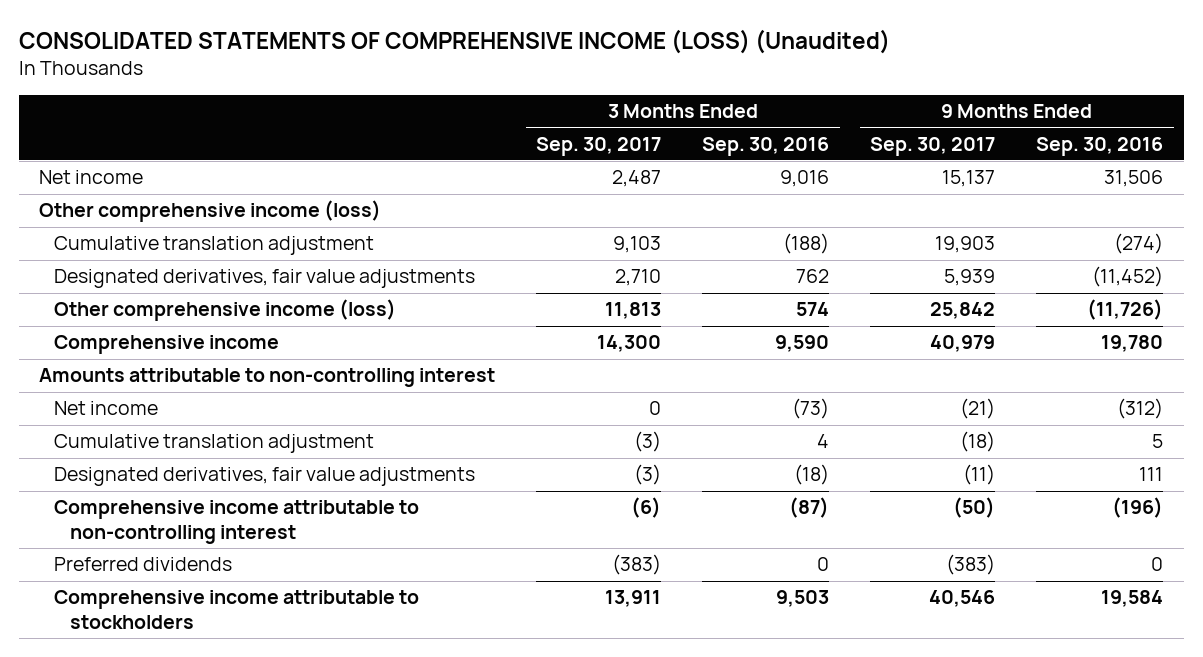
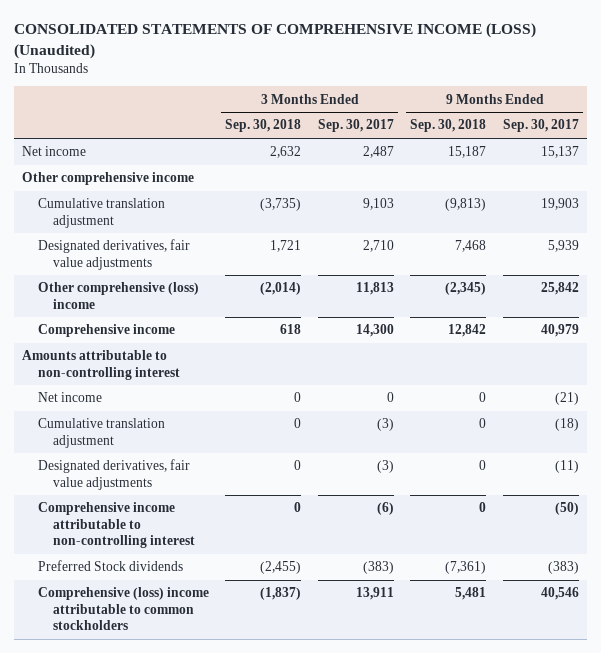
- | 3 Months Ended Sep. 30, 2017 | 3 Months Ended Sep. 30, 2016 | 9 Months Ended Sep. 30, 2017 | 9 Months Ended Sep. 30, 2016
+ | 3 Months Ended Sep. 30, 2018 | 3 Months Ended Sep. 30, 2017 | 9 Months Ended Sep. 30, 2018 | 9 Months Ended Sep. 30, 2017
- Other comprehensive income (loss)
+ Other comprehensive income
- Other comprehensive income (loss) | 11,813 | 574 | 25,842 | (11,726)
+ Other comprehensive (loss) income | (2,014) | 11,813 | (2,345) | 25,842
- Preferred dividends | (383) | 0 | (383) | 0
- Comprehensive income attributable to stockholders | 13,911 | 9,503 | 40,546 | 19,584
+ Preferred Stock dividends | (2,455) | (383) | (7,361) | (383)
+ Comprehensive (loss) income attributable to common stockholders | (1,837) | 13,911 | 5,481 | 40,546

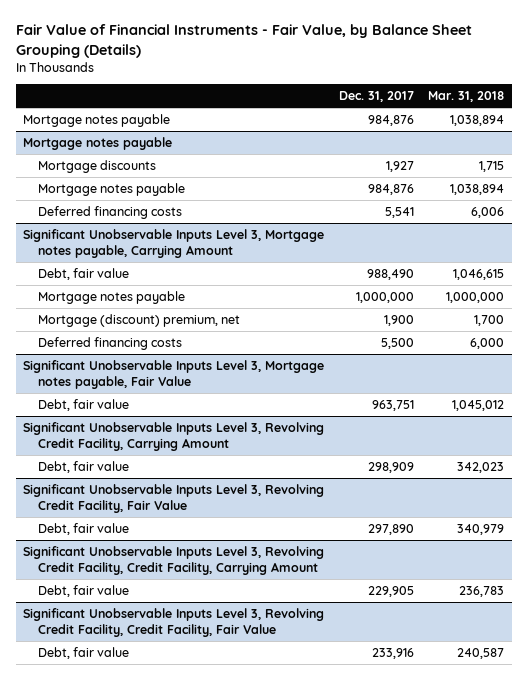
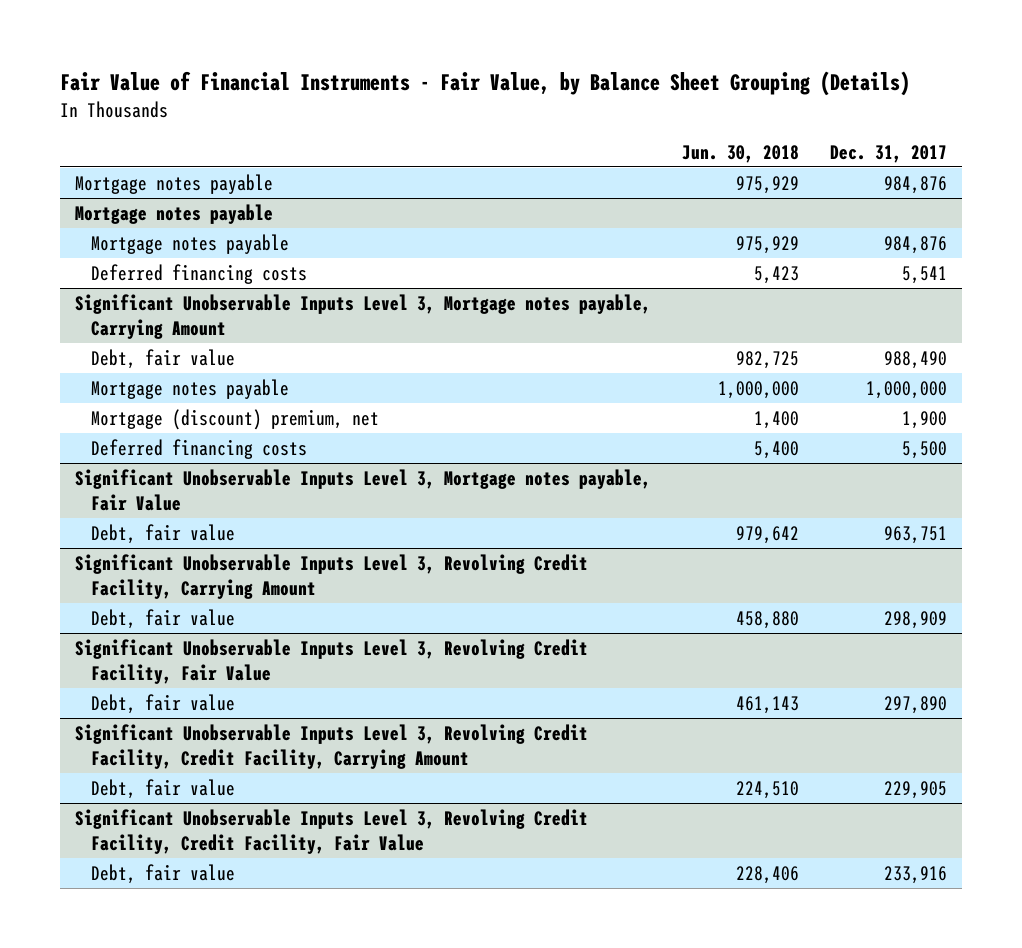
- | Dec. 31, 2017 | Mar. 31, 2018
+ | Jun. 30, 2018 | Dec. 31, 2017
@ Mortgage notes payable
- Mortgage discounts | 1,927 | 1,715

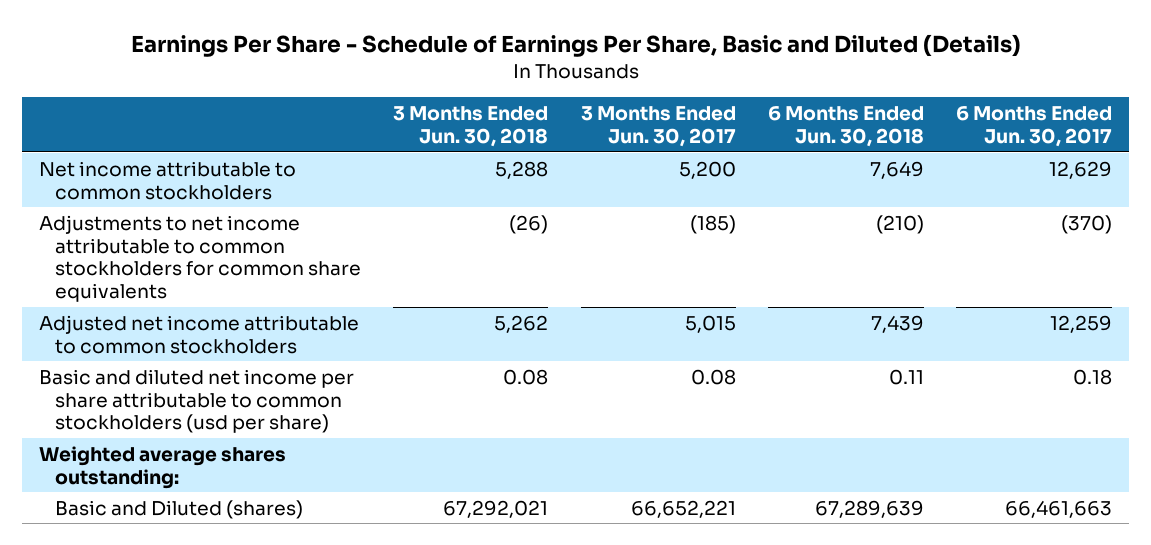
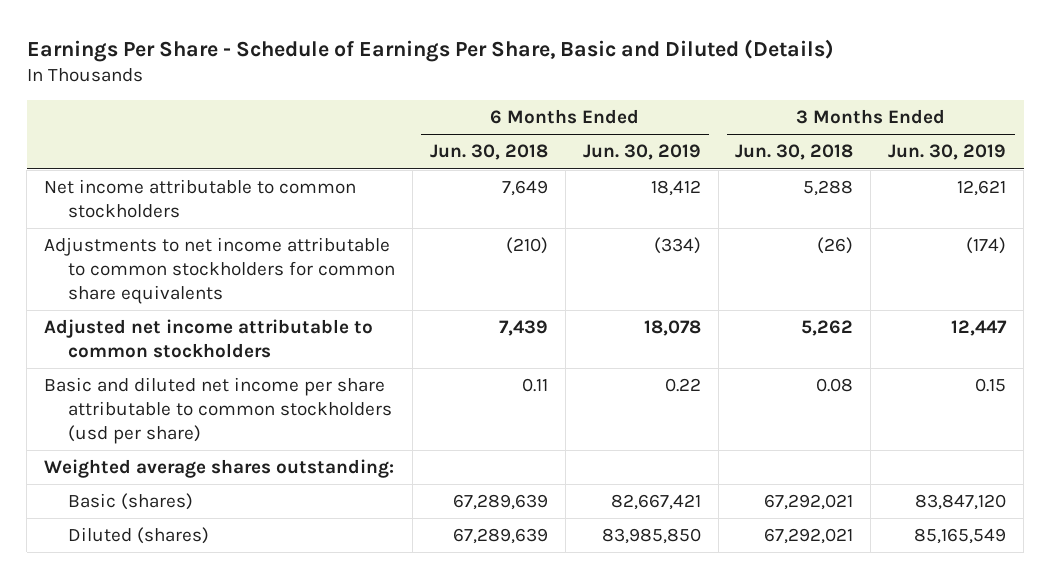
- | 3 Months Ended Jun. 30, 2018 | 3 Months Ended Jun. 30, 2017 | 6 Months Ended Jun. 30, 2018 | 6 Months Ended Jun. 30, 2017
+ | 6 Months Ended Jun. 30, 2018 | 6 Months Ended Jun. 30, 2019 | 3 Months Ended Jun. 30, 2018 | 3 Months Ended Jun. 30, 2019
- Basic and Diluted (shares) | 67,292,021 | 66,652,221 | 67,289,639 | 66,461,663
+ Basic (shares) | 67,289,639 | 82,667,421 | 67,292,021 | 83,847,120
+ Diluted (shares) | 67,289,639 | 83,985,850 | 67,292,021 | 85,165,549

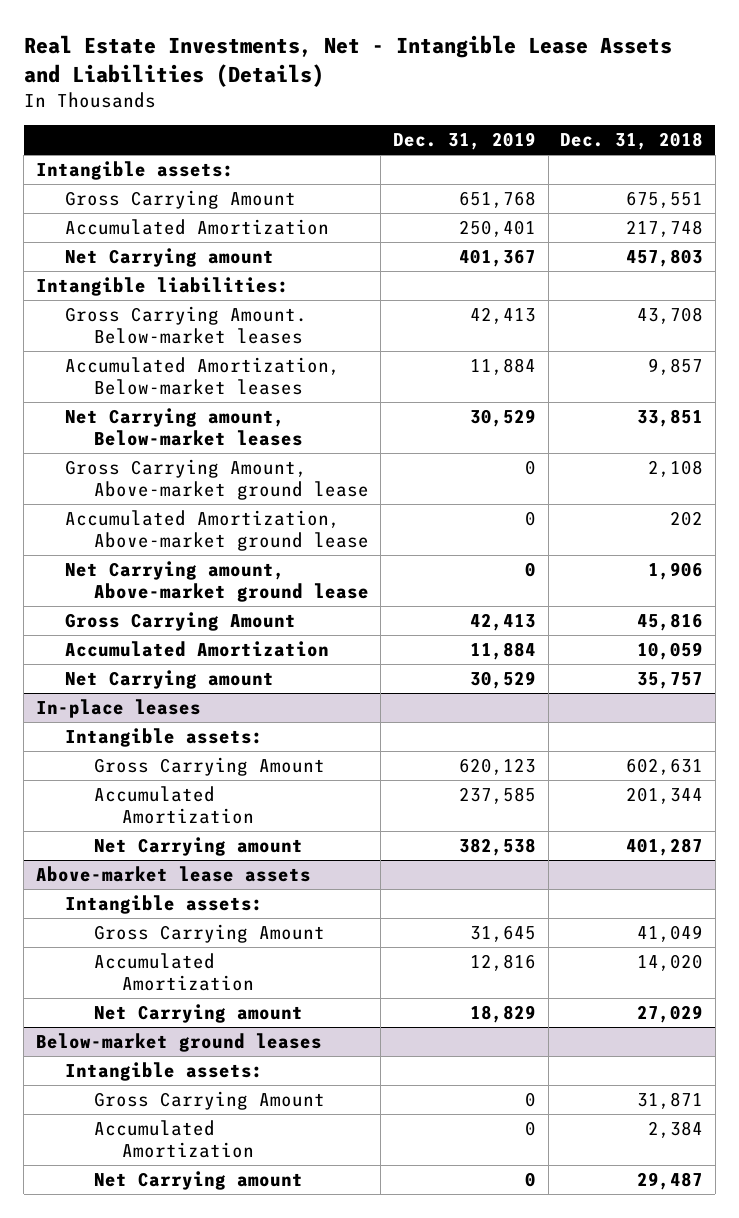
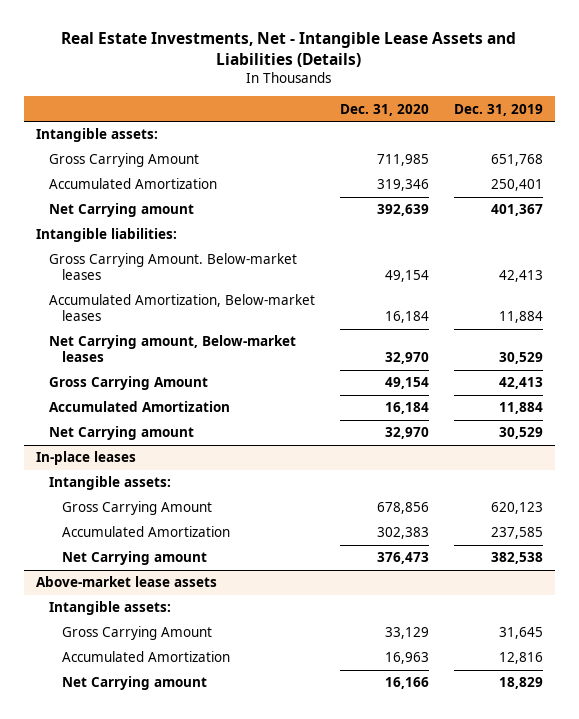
- | Dec. 31, 2019 | Dec. 31, 2018
+ | Dec. 31, 2020 | Dec. 31, 2019
- Gross Carrying Amount, Above-market ground lease | 0 | 2,108
- Accumulated Amortization, Above-market ground lease | 0 | 202
- Net Carrying amount, Above-market ground lease | 0 | 1,906
- Below-market ground leases
- Intangible assets:
- Gross Carrying Amount | 0 | 31,871
- Accumulated Amortization | 0 | 2,384
- Net Carrying amount | 0 | 29,487

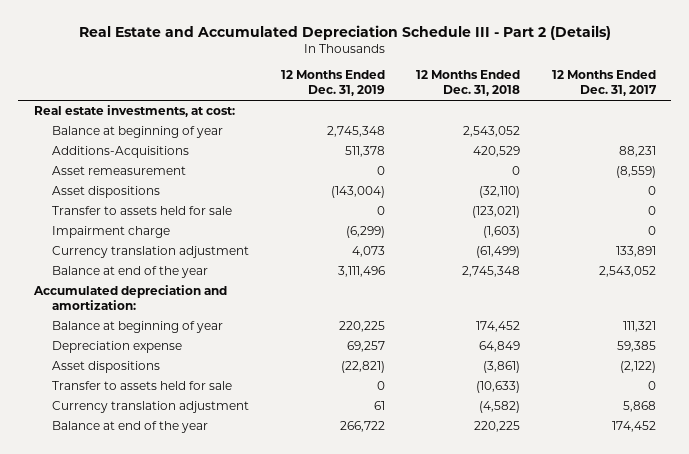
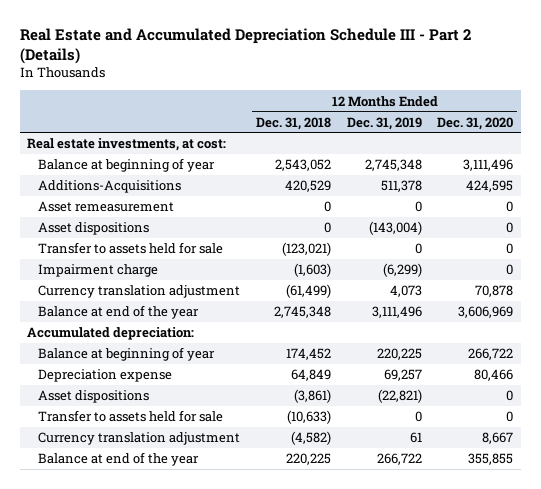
- | 12 Months Ended Dec. 31, 2019 | 12 Months Ended Dec. 31, 2018 | 12 Months Ended Dec. 31, 2017
+ | 12 Months Ended Dec. 31, 2018 | 12 Months Ended Dec. 31, 2019 | 12 Months Ended Dec. 31, 2020
- Asset dispositions | (143,004) | (32,110) | 0
+ Asset dispositions | 0 | (143,004) | 0
- Accumulated depreciation and amortization:
+ Accumulated depreciation:

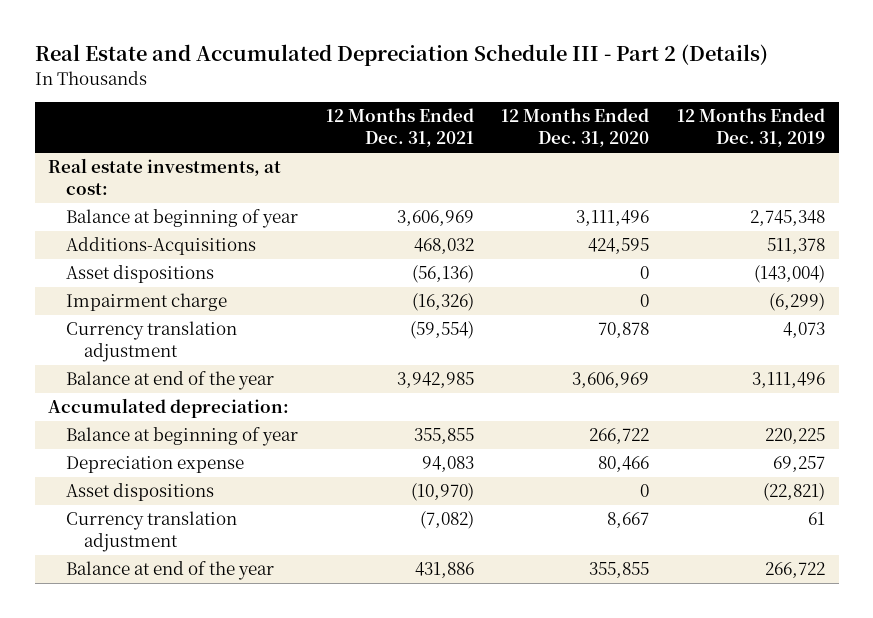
- | 12 Months Ended Dec. 31, 2018 | 12 Months Ended Dec. 31, 2019 | 12 Months Ended Dec. 31, 2020
+ | 12 Months Ended Dec. 31, 2021 | 12 Months Ended Dec. 31, 2020 | 12 Months Ended Dec. 31, 2019
- Asset remeasurement | 0 | 0 | 0
- Transfer to assets held for sale | (123,021) | 0 | 0
- Transfer to assets held for sale | (10,633) | 0 | 0

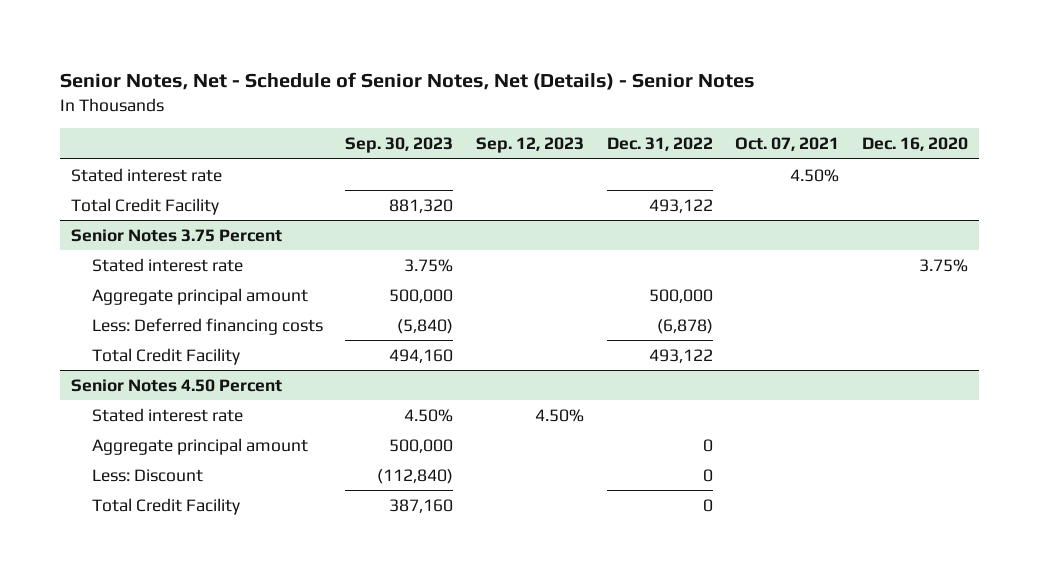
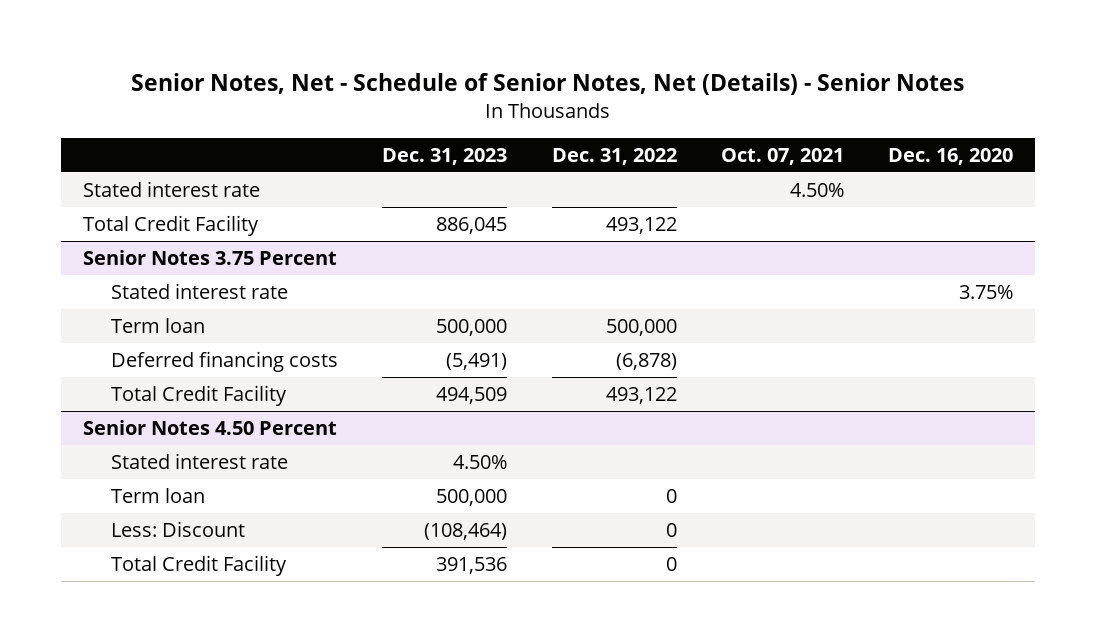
- | Sep. 30, 2023 | Sep. 12, 2023 | Dec. 31, 2022 | Oct. 07, 2021 | Dec. 16, 2020
+ | Dec. 31, 2023 | Dec. 31, 2022 | Oct. 07, 2021 | Dec. 16, 2020
@ Senior Notes 3.75 Percent
- Aggregate principal amount | 500,000 | | 500,000 | |
- Less: Deferred financing costs | (5,840) | | (6,878) | |
+ Term loan | 500,000 | 500,000 | |
+ Deferred financing costs | (5,491) | (6,878) | |
@ Senior Notes 4.50 Percent
- Aggregate principal amount | 500,000 | | 0 | |
+ Term loan | 500,000 | 0 | |

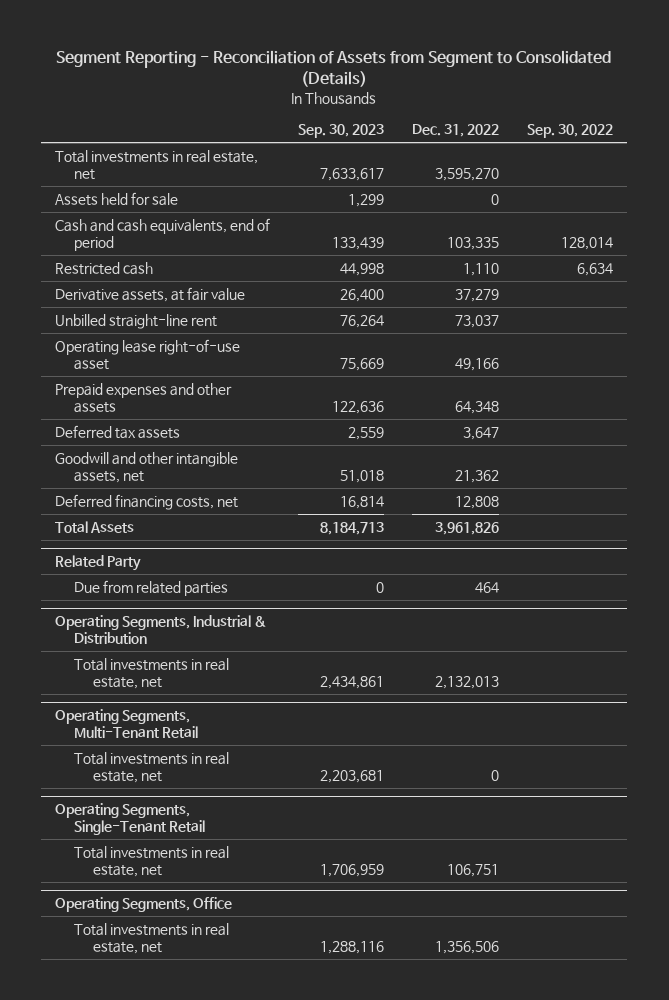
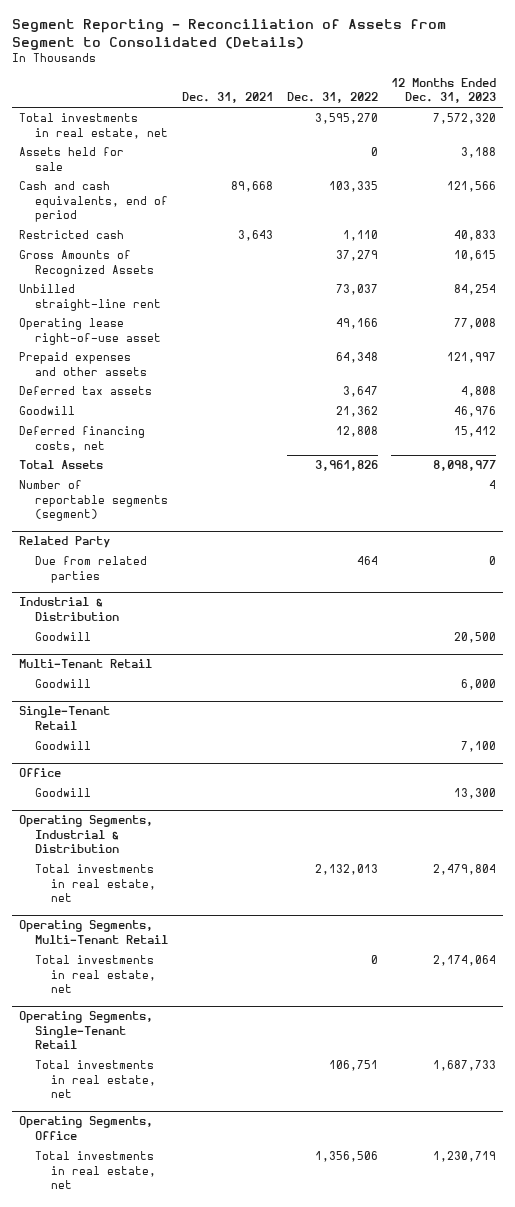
- | Sep. 30, 2023 | Dec. 31, 2022 | Sep. 30, 2022
+ | Dec. 31, 2021 | Dec. 31, 2022 | 12 Months Ended Dec. 31, 2023
- Derivative assets, at fair value | 26,400 | 37,279 |
+ Gross Amounts of Recognized Assets | | 37,279 | 10,615
- Goodwill and other intangible assets, net | 51,018 | 21,362 |
+ Goodwill | | 21,362 | 46,976
+ Number of reportable segments (segment) | | | 4
+ Industrial & Distribution
+ Goodwill | | | 20,500
+ Multi-Tenant Retail
+ Goodwill | | | 6,000
+ Single-Tenant Retail
+ Goodwill | | | 7,100
+ Office
+ Goodwill | | | 13,300

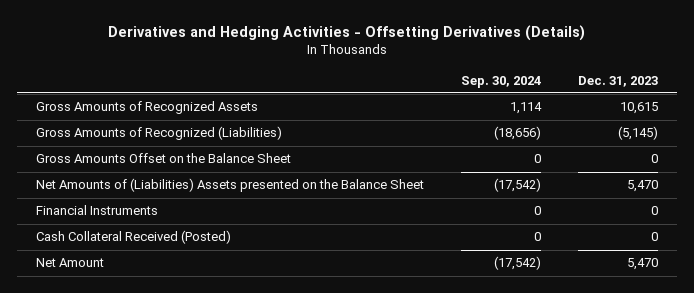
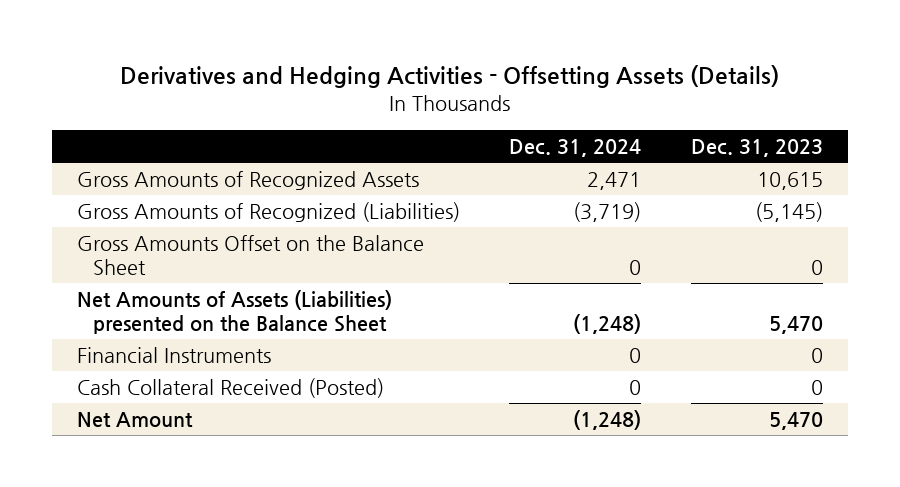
- Derivatives and Hedging Activities - Offsetting Derivatives (Details)
+ Derivatives and Hedging Activities - Offsetting Assets (Details)
- | Sep. 30, 2024 | Dec. 31, 2023
+ | Dec. 31, 2024 | Dec. 31, 2023
- Net Amounts of (Liabilities) Assets presented on the Balance Sheet | (17,542) | 5,470
+ Net Amounts of Assets (Liabilities) presented on the Balance Sheet | (1,248) | 5,470

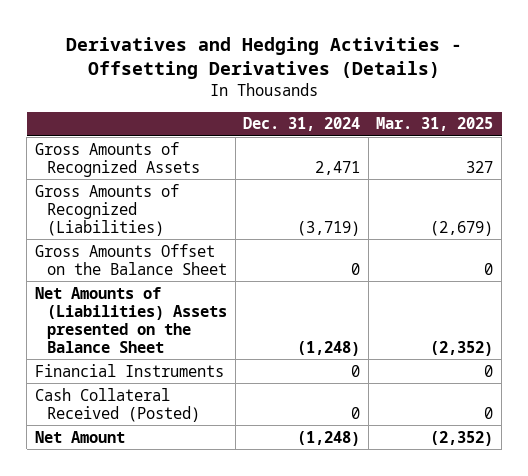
- Derivatives and Hedging Activities - Offsetting Assets (Details)
+ Derivatives and Hedging Activities - Offsetting Derivatives (Details)
- | Dec. 31, 2024 | Dec. 31, 2023
+ | Dec. 31, 2024 | Mar. 31, 2025
- Net Amounts of Assets (Liabilities) presented on the Balance Sheet | (1,248) | 5,470
+ Net Amounts of (Liabilities) Assets presented on the Balance Sheet | (1,248) | (2,352)

